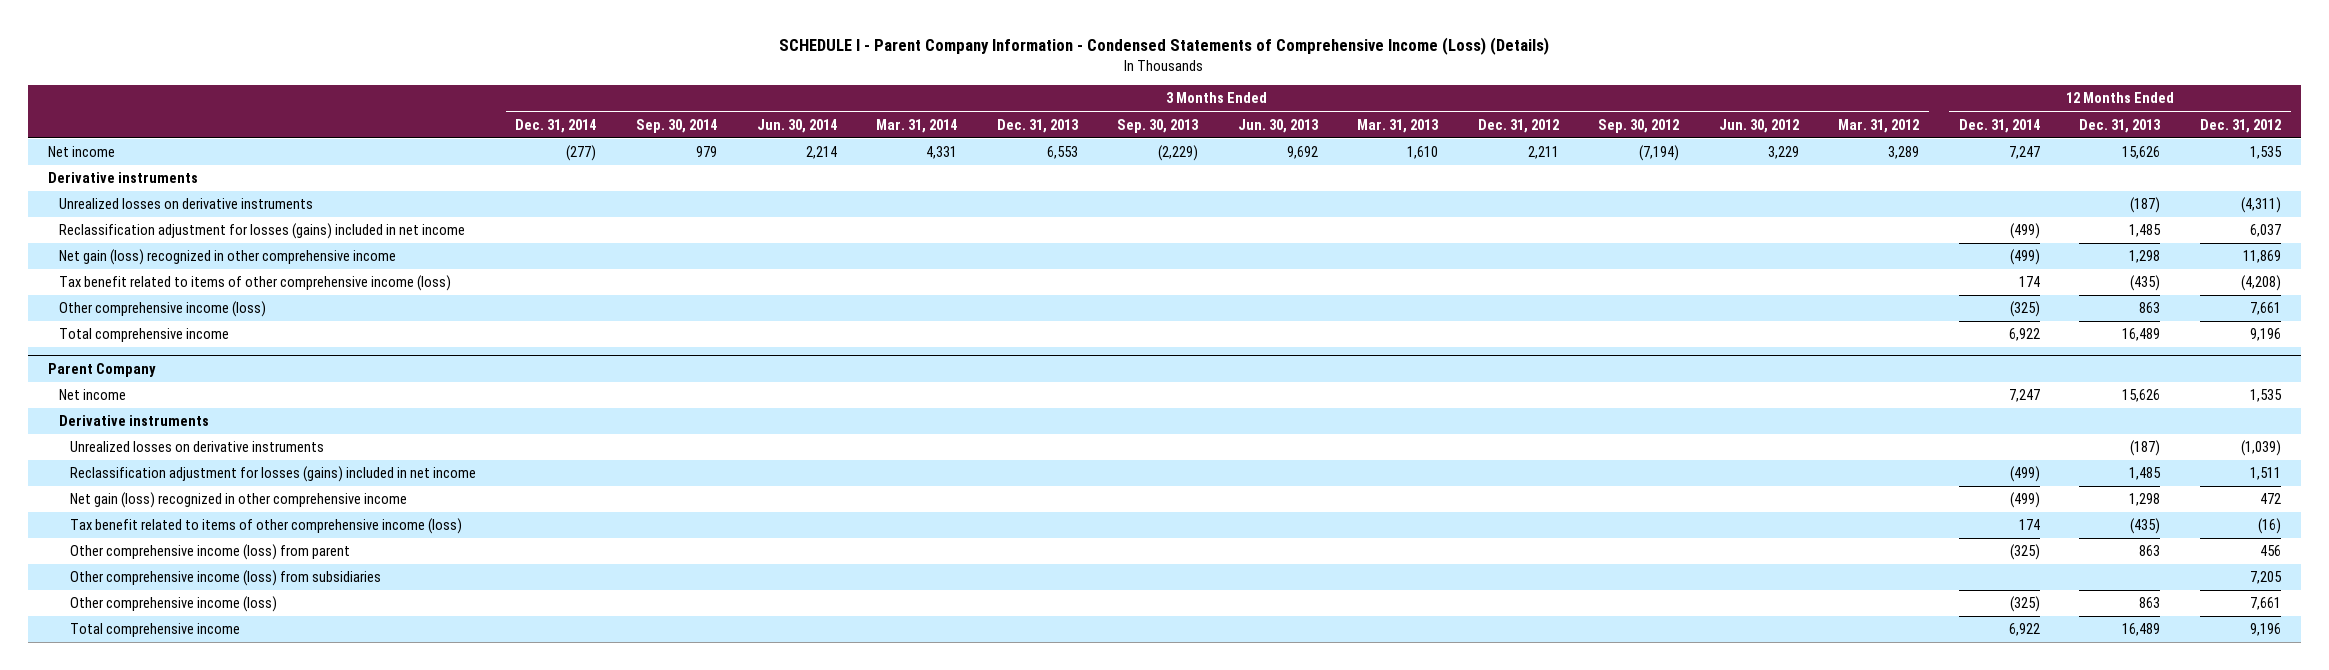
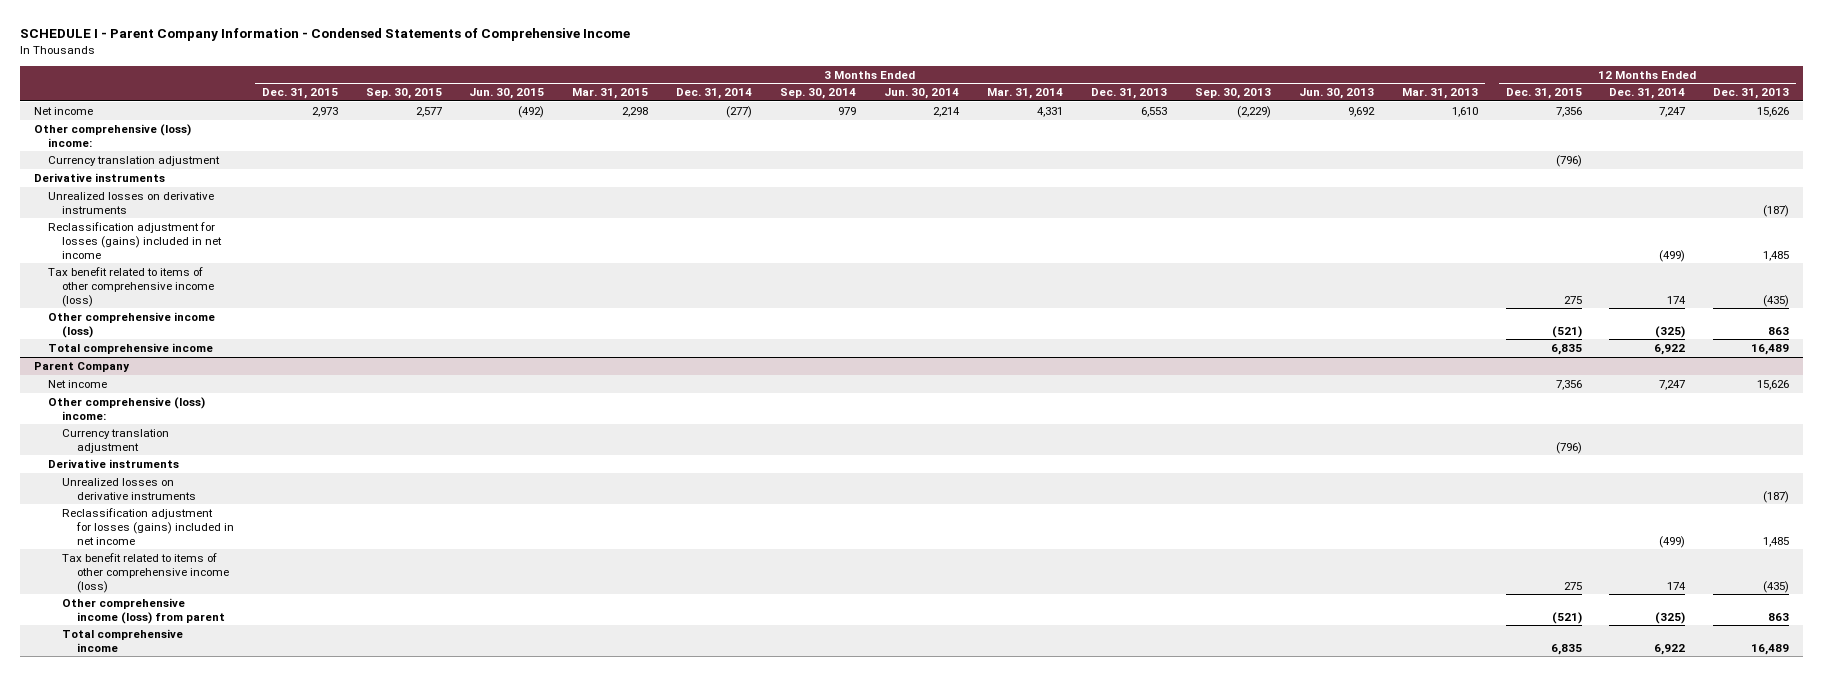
- SCHEDULE I - Parent Company Information - Condensed Statements of Comprehensive Income (Loss) (Details)
+ SCHEDULE I - Parent Company Information - Condensed Statements of Comprehensive Income
- | 3 Months Ended Dec. 31, 2014 | 3 Months Ended Sep. 30, 2014 | 3 Months Ended Jun. 30, 2014 | 3 Months Ended Mar. 31, 2014 | 3 Months Ended Dec. 31, 2013 | 3 Months Ended Sep. 30, 2013 | 3 Months Ended Jun. 30, 2013 | 3 Months Ended Mar. 31, 2013 | 3 Months Ended Dec. 31, 2012 | 3 Months Ended Sep. 30, 2012 | 3 Months Ended Jun. 30, 2012 | 3 Months Ended Mar. 31, 2012 | 12 Months Ended Dec. 31, 2014 | 12 Months Ended Dec. 31, 2013 | 12 Months Ended Dec. 31, 2012
+ | 3 Months Ended Dec. 31, 2015 | 3 Months Ended Sep. 30, 2015 | 3 Months Ended Jun. 30, 2015 | 3 Months Ended Mar. 31, 2015 | 3 Months Ended Dec. 31, 2014 | 3 Months Ended Sep. 30, 2014 | 3 Months Ended Jun. 30, 2014 | 3 Months Ended Mar. 31, 2014 | 3 Months Ended Dec. 31, 2013 | 3 Months Ended Sep. 30, 2013 | 3 Months Ended Jun. 30, 2013 | 3 Months Ended Mar. 31, 2013 | 12 Months Ended Dec. 31, 2015 | 12 Months Ended Dec. 31, 2014 | 12 Months Ended Dec. 31, 2013
+ Other comprehensive (loss) income:
+ Currency translation adjustment | | | | | | | | | | | | | (796) | |
- Net gain (loss) recognized in other comprehensive income | | | | | | | | | | | | | (499) | 1,298 | 11,869
@ Parent Company
+ Other comprehensive (loss) income:
+ Currency translation adjustment | | | | | | | | | | | | | (796) | |
- Net gain (loss) recognized in other comprehensive income | | | | | | | | | | | | | (499) | 1,298 | 472
- Other comprehensive income (loss) from subsidiaries | | | | | | | | | | | | | | | 7,205
- Other comprehensive income (loss) | | | | | | | | | | | | | (325) | 863 | 7,661

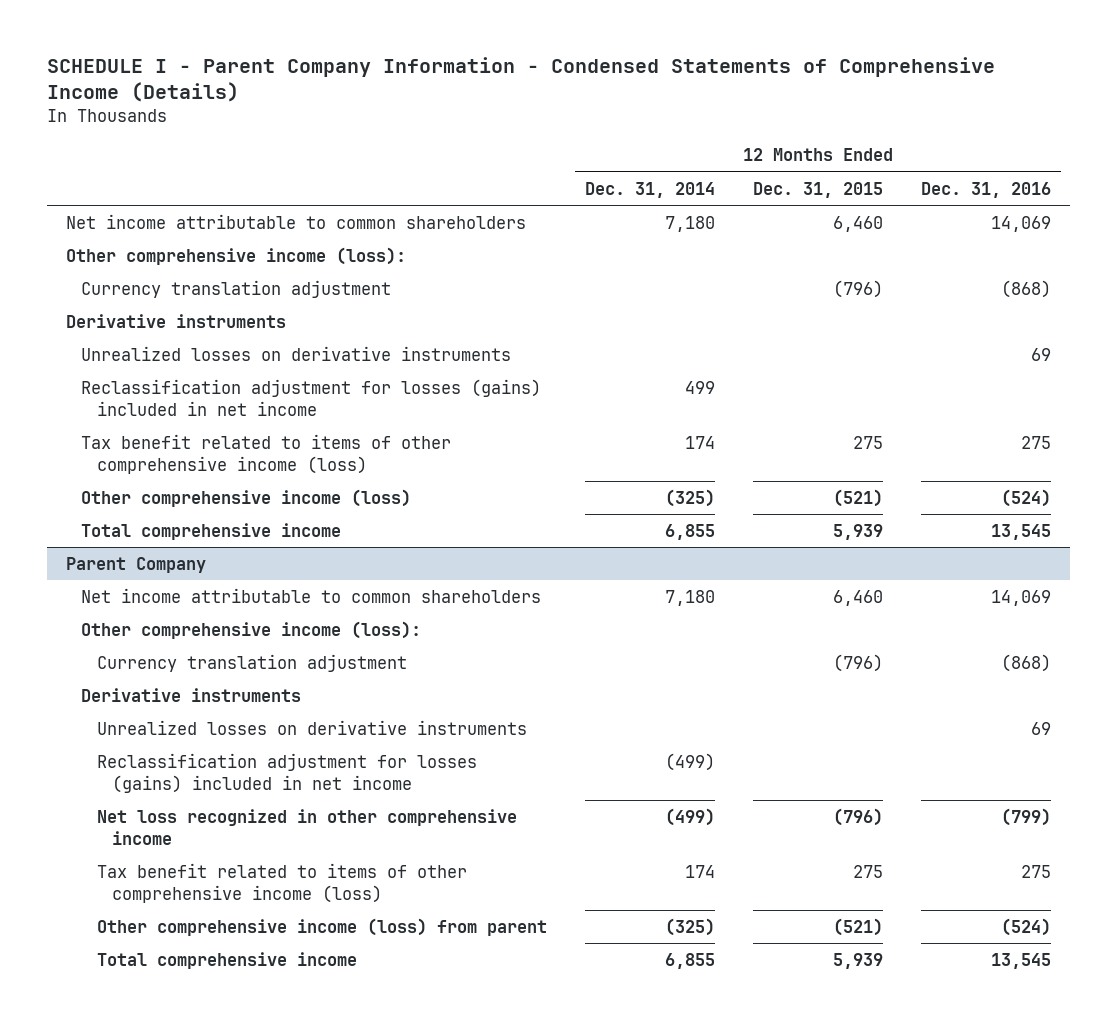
- SCHEDULE I - Parent Company Information - Condensed Statements of Comprehensive Income
+ SCHEDULE I - Parent Company Information - Condensed Statements of Comprehensive Income (Details)
- | 3 Months Ended Dec. 31, 2015 | 3 Months Ended Sep. 30, 2015 | 3 Months Ended Jun. 30, 2015 | 3 Months Ended Mar. 31, 2015 | 3 Months Ended Dec. 31, 2014 | 3 Months Ended Sep. 30, 2014 | 3 Months Ended Jun. 30, 2014 | 3 Months Ended Mar. 31, 2014 | 3 Months Ended Dec. 31, 2013 | 3 Months Ended Sep. 30, 2013 | 3 Months Ended Jun. 30, 2013 | 3 Months Ended Mar. 31, 2013 | 12 Months Ended Dec. 31, 2015 | 12 Months Ended Dec. 31, 2014 | 12 Months Ended Dec. 31, 2013
+ | 12 Months Ended Dec. 31, 2014 | 12 Months Ended Dec. 31, 2015 | 12 Months Ended Dec. 31, 2016
- Net income | 2,973 | 2,577 | (492) | 2,298 | (277) | 979 | 2,214 | 4,331 | 6,553 | (2,229) | 9,692 | 1,610 | 7,356 | 7,247 | 15,626
- Other comprehensive (loss) income:
+ Net income attributable to common shareholders | 7,180 | 6,460 | 14,069
+ Other comprehensive income (loss):
- Reclassification adjustment for losses (gains) included in net income | | | | | | | | | | | | | | (499) | 1,485
+ Reclassification adjustment for losses (gains) included in net income | 499 | |
- Total comprehensive income | | | | | | | | | | | | | 6,835 | 6,922 | 16,489
+ Total comprehensive income | 6,855 | 5,939 | 13,545
@ Parent Company
- Net income | | | | | | | | | | | | | 7,356 | 7,247 | 15,626
- Other comprehensive (loss) income:
+ Net income attributable to common shareholders | 7,180 | 6,460 | 14,069
+ Other comprehensive income (loss):
+ Net loss recognized in other comprehensive income | (499) | (796) | (799)
- Total comprehensive income | | | | | | | | | | | | | 6,835 | 6,922 | 16,489
+ Total comprehensive income | 6,855 | 5,939 | 13,545

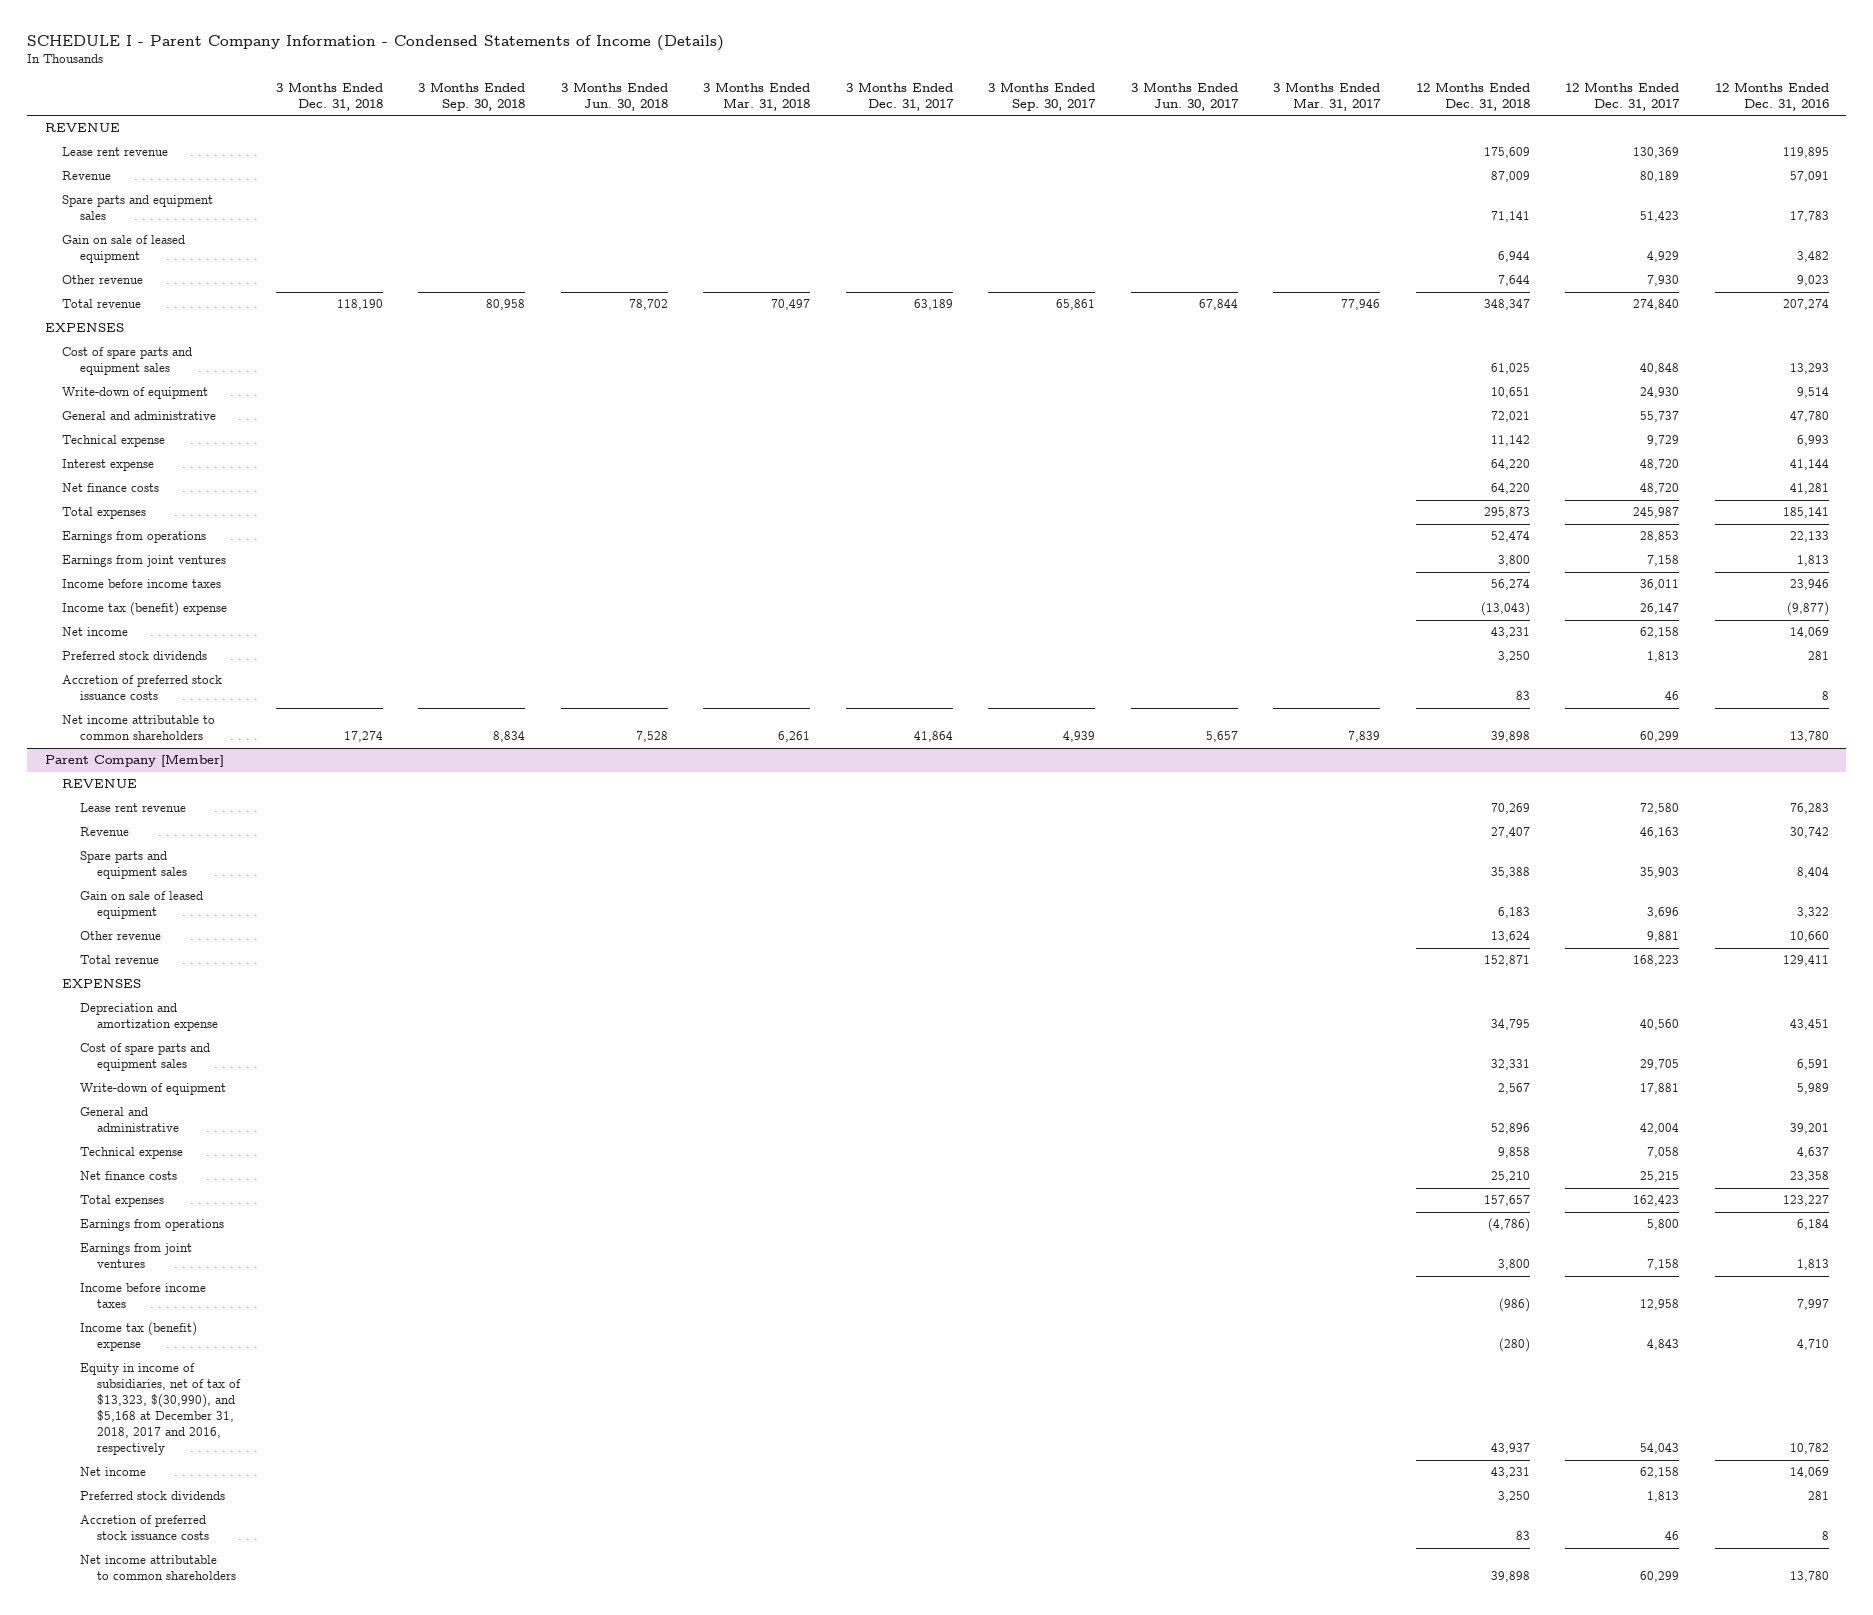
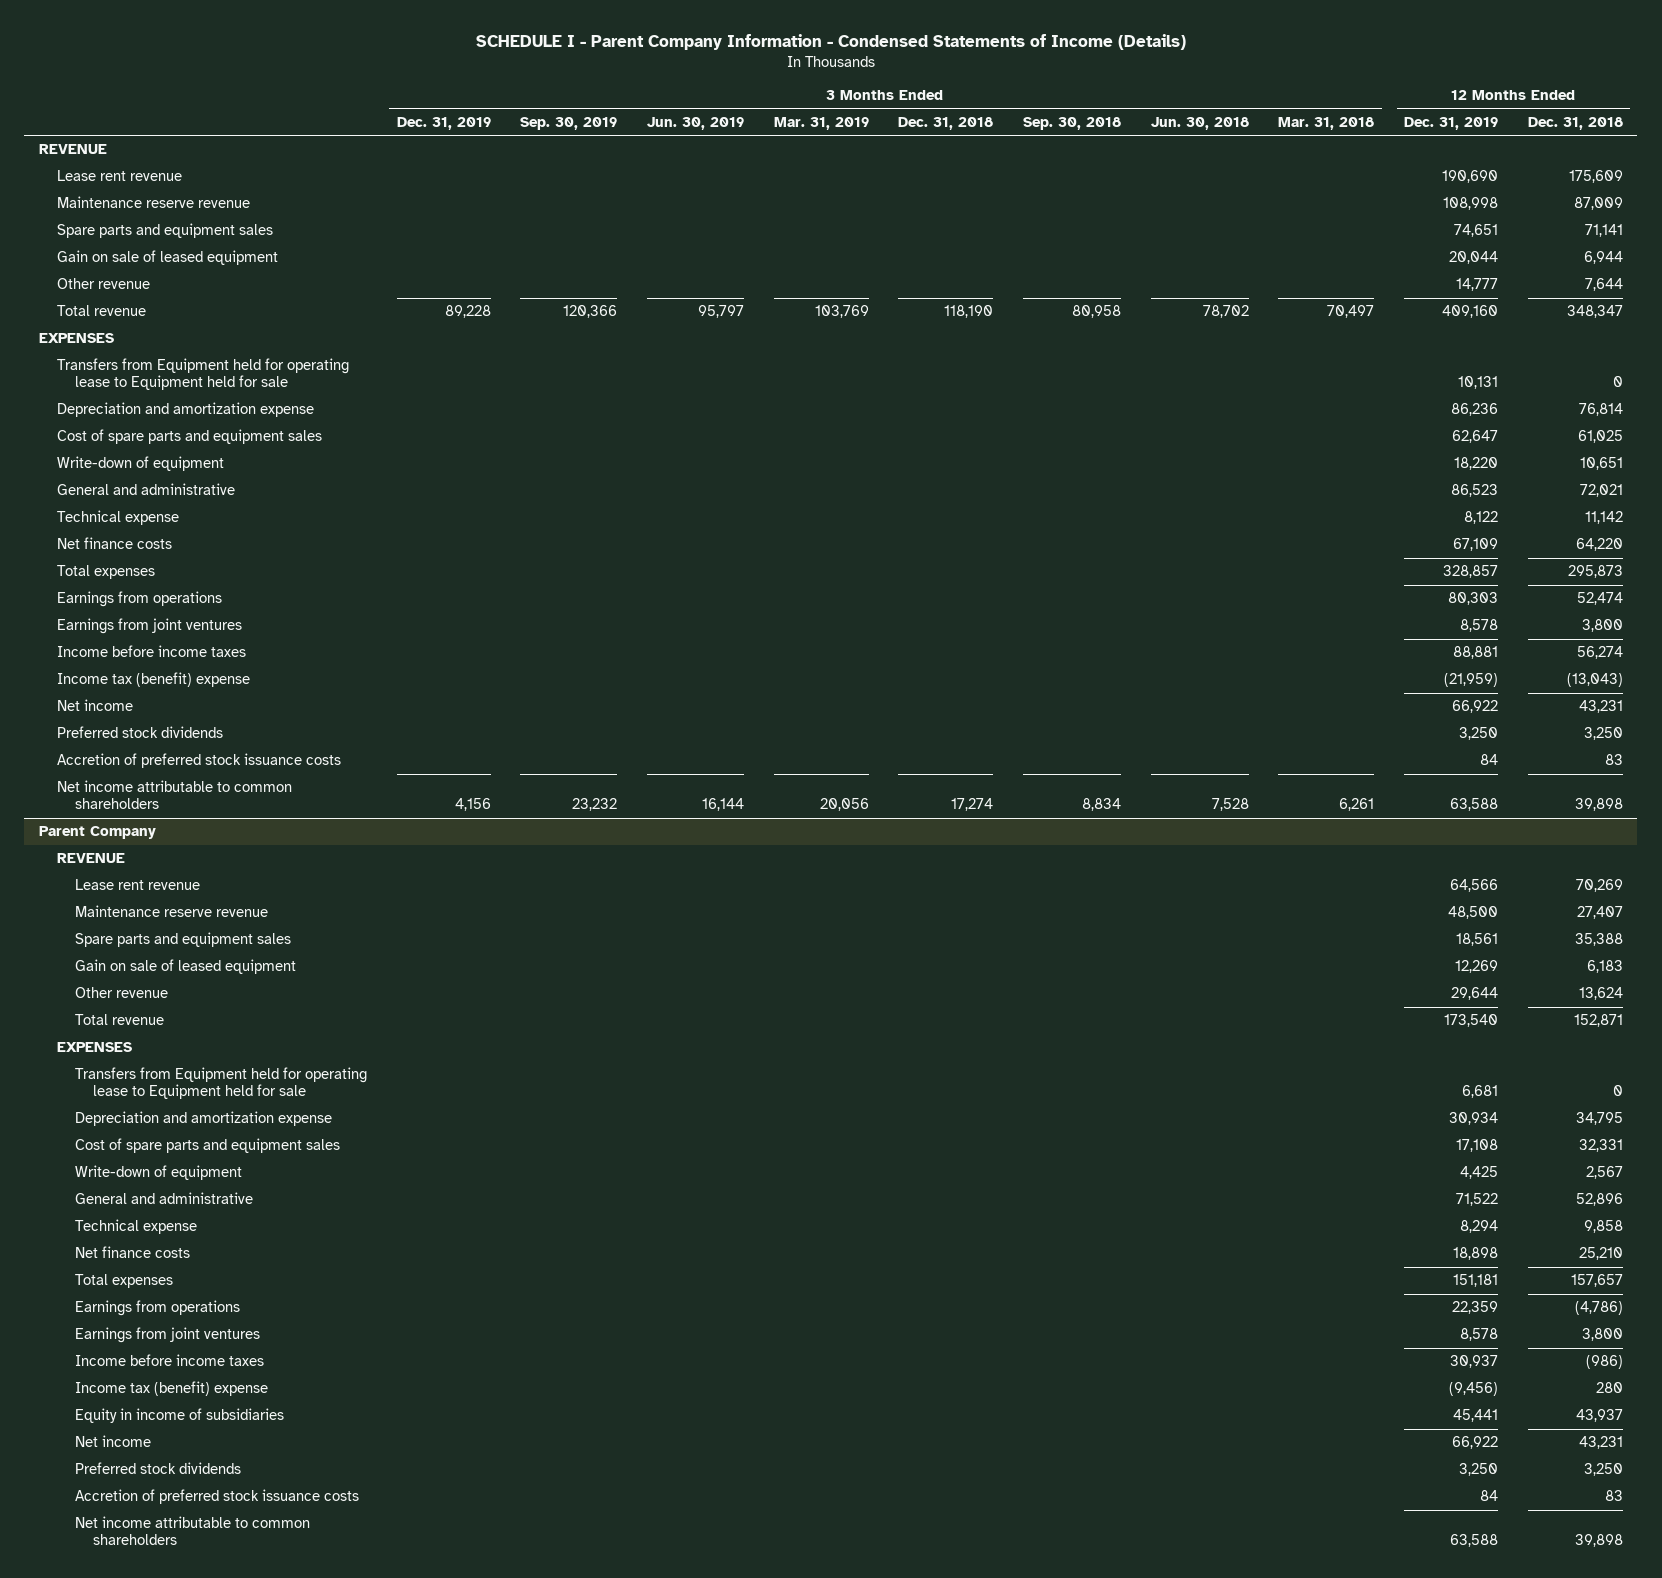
- | 3 Months Ended Dec. 31, 2018 | 3 Months Ended Sep. 30, 2018 | 3 Months Ended Jun. 30, 2018 | 3 Months Ended Mar. 31, 2018 | 3 Months Ended Dec. 31, 2017 | 3 Months Ended Sep. 30, 2017 | 3 Months Ended Jun. 30, 2017 | 3 Months Ended Mar. 31, 2017 | 12 Months Ended Dec. 31, 2018 | 12 Months Ended Dec. 31, 2017 | 12 Months Ended Dec. 31, 2016
+ | 3 Months Ended Dec. 31, 2019 | 3 Months Ended Sep. 30, 2019 | 3 Months Ended Jun. 30, 2019 | 3 Months Ended Mar. 31, 2019 | 3 Months Ended Dec. 31, 2018 | 3 Months Ended Sep. 30, 2018 | 3 Months Ended Jun. 30, 2018 | 3 Months Ended Mar. 31, 2018 | 12 Months Ended Dec. 31, 2019 | 12 Months Ended Dec. 31, 2018
- Revenue | | | | | | | | | 87,009 | 80,189 | 57,091
+ Maintenance reserve revenue | | | | | | | | | 108,998 | 87,009
+ Transfers from Equipment held for operating lease to Equipment held for sale | | | | | | | | | 10,131 | 0
+ Depreciation and amortization expense | | | | | | | | | 86,236 | 76,814
- Interest expense | | | | | | | | | 64,220 | 48,720 | 41,144
- Parent Company [Member]
+ Parent Company
- Revenue | | | | | | | | | 27,407 | 46,163 | 30,742
+ Maintenance reserve revenue | | | | | | | | | 48,500 | 27,407
+ Transfers from Equipment held for operating lease to Equipment held for sale | | | | | | | | | 6,681 | 0
- Income tax (benefit) expense | | | | | | | | | (280) | 4,843 | 4,710
- Equity in income of subsidiaries, net of tax of $13,323, $(30,990), and $5,168 at December 31, 2018, 2017 and 2016, respectively | | | | | | | | | 43,937 | 54,043 | 10,782
+ Income tax (benefit) expense | | | | | | | | | (9,456) | 280
+ Equity in income of subsidiaries | | | | | | | | | 45,441 | 43,937

